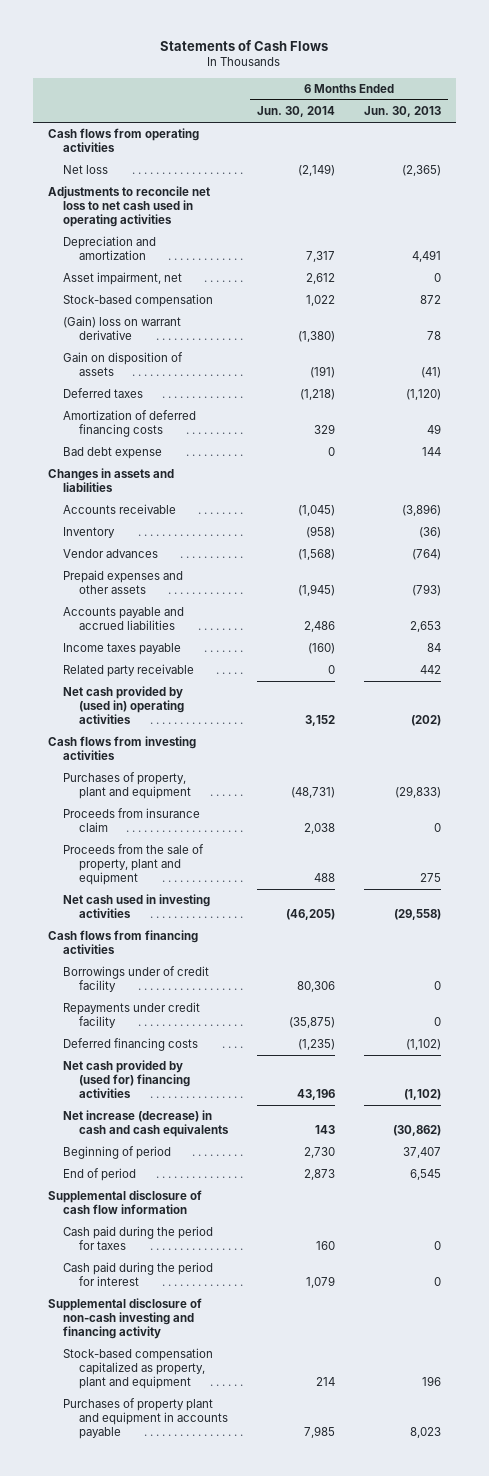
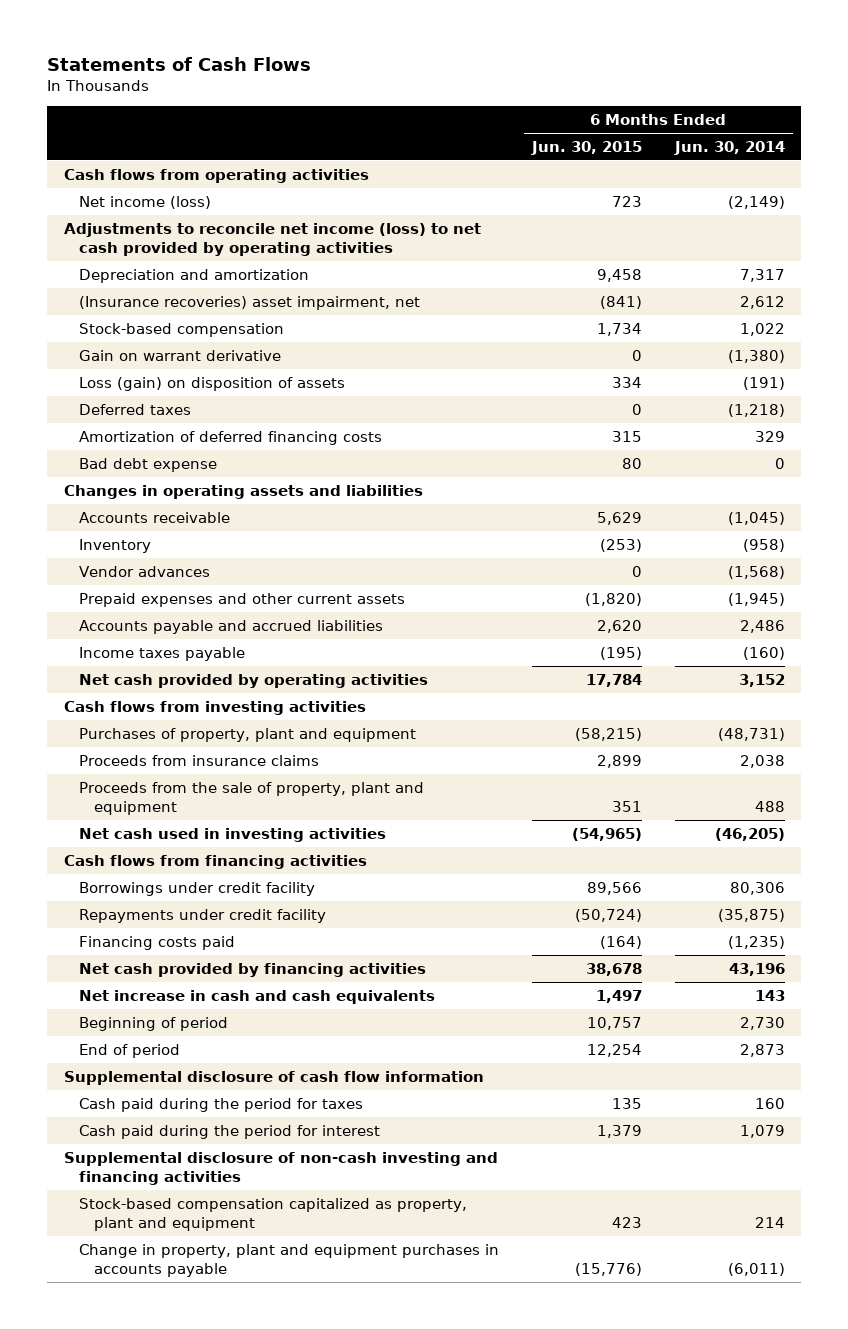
- | 6 Months Ended Jun. 30, 2014 | 6 Months Ended Jun. 30, 2013
+ | 6 Months Ended Jun. 30, 2015 | 6 Months Ended Jun. 30, 2014
- Net loss | (2,149) | (2,365)
- Adjustments to reconcile net loss to net cash used in operating activities
+ Net income (loss) | 723 | (2,149)
+ Adjustments to reconcile net income (loss) to net cash provided by operating activities
- Asset impairment, net | 2,612 | 0
+ (Insurance recoveries) asset impairment, net | (841) | 2,612
- (Gain) loss on warrant derivative | (1,380) | 78
- Gain on disposition of assets | (191) | (41)
+ Gain on warrant derivative | 0 | (1,380)
+ Loss (gain) on disposition of assets | 334 | (191)
- Changes in assets and liabilities
+ Changes in operating assets and liabilities
- Prepaid expenses and other assets | (1,945) | (793)
+ Prepaid expenses and other current assets | (1,820) | (1,945)
- Related party receivable | 0 | 442
- Net cash provided by (used in) operating activities | 3,152 | (202)
+ Net cash provided by operating activities | 17,784 | 3,152
- Proceeds from insurance claim | 2,038 | 0
+ Proceeds from insurance claims | 2,899 | 2,038
- Borrowings under of credit facility | 80,306 | 0
+ Borrowings under credit facility | 89,566 | 80,306
- Deferred financing costs | (1,235) | (1,102)
- Net cash provided by (used for) financing activities | 43,196 | (1,102)
- Net increase (decrease) in cash and cash equivalents | 143 | (30,862)
+ Financing costs paid | (164) | (1,235)
+ Net cash provided by financing activities | 38,678 | 43,196
+ Net increase in cash and cash equivalents | 1,497 | 143
- Supplemental disclosure of non-cash investing and financing activity
+ Supplemental disclosure of non-cash investing and financing activities
- Purchases of property plant and equipment in accounts payable | 7,985 | 8,023
+ Change in property, plant and equipment purchases in accounts payable | (15,776) | (6,011)

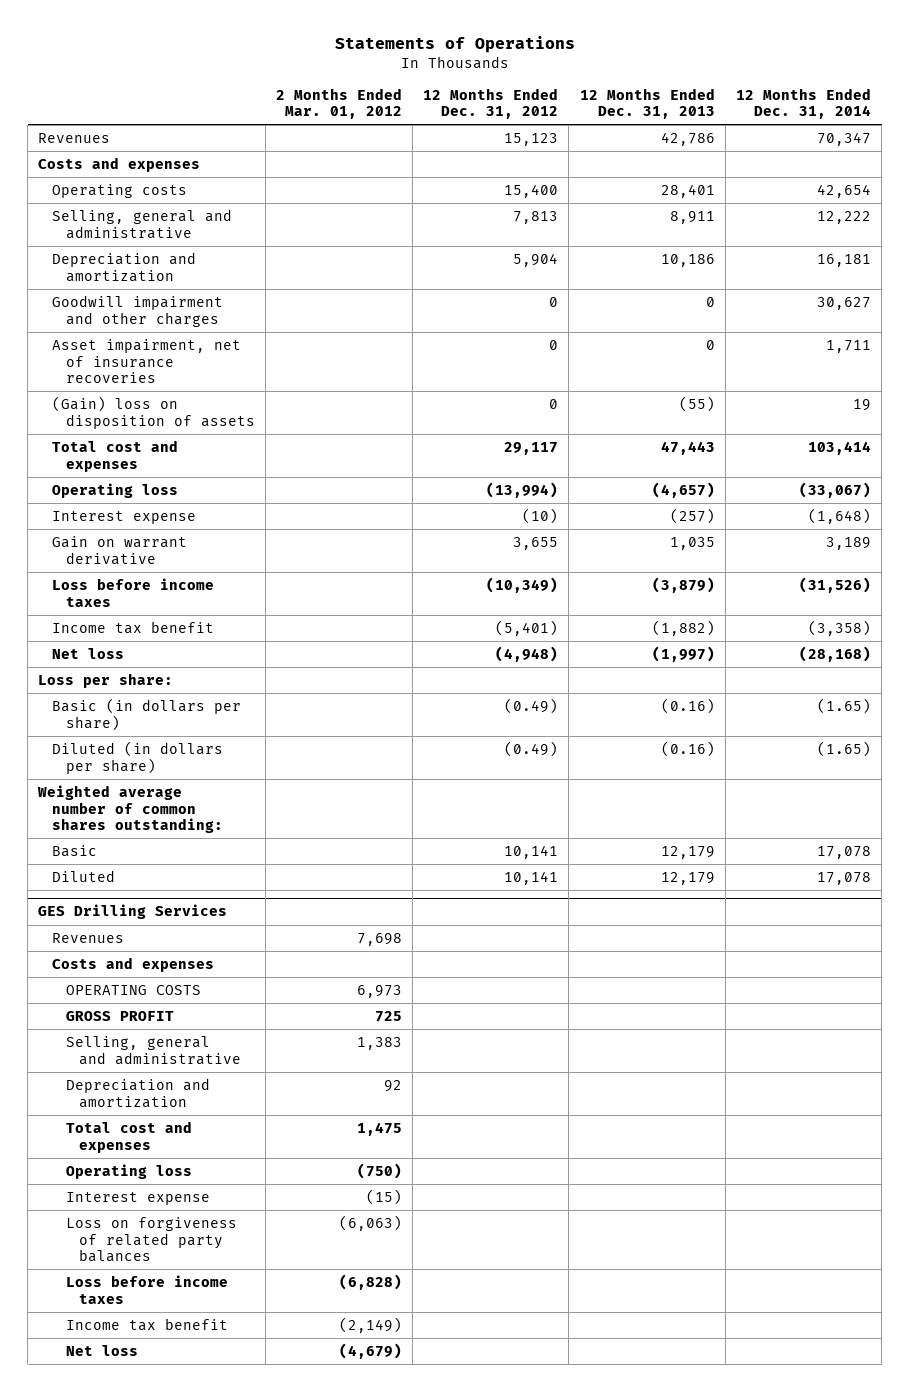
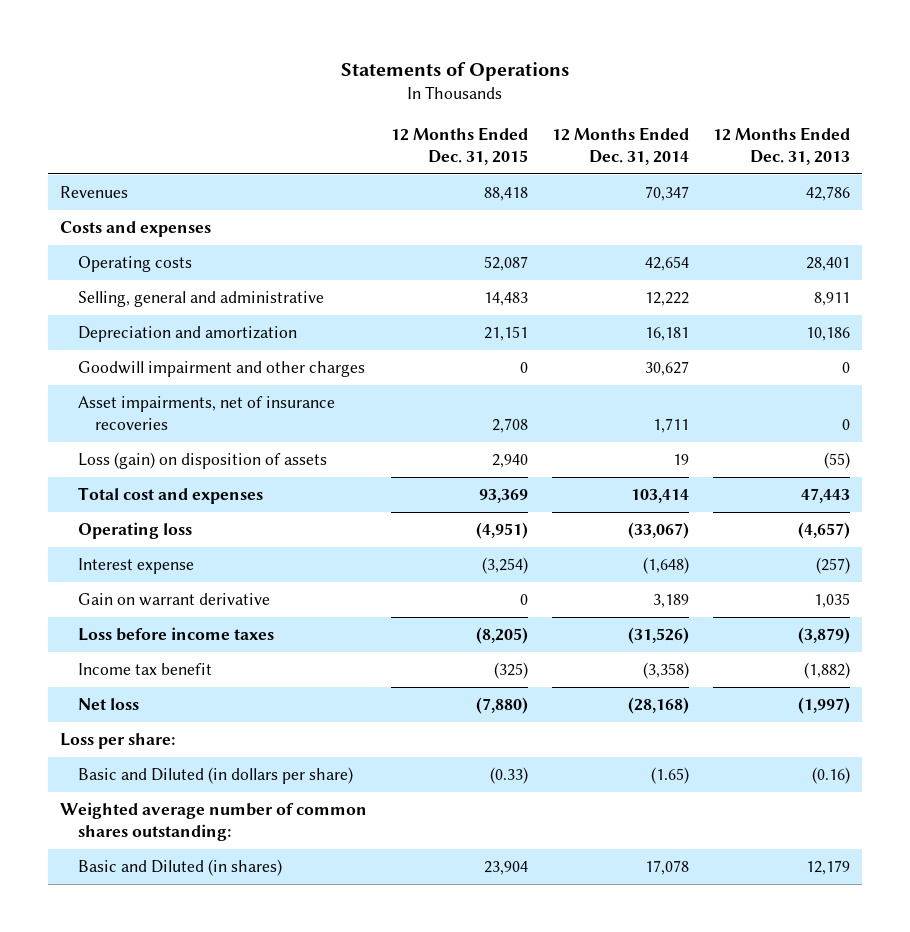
- | 2 Months Ended Mar. 01, 2012 | 12 Months Ended Dec. 31, 2012 | 12 Months Ended Dec. 31, 2013 | 12 Months Ended Dec. 31, 2014
+ | 12 Months Ended Dec. 31, 2015 | 12 Months Ended Dec. 31, 2014 | 12 Months Ended Dec. 31, 2013
- Asset impairment, net of insurance recoveries | | 0 | 0 | 1,711
- (Gain) loss on disposition of assets | | 0 | (55) | 19
+ Asset impairments, net of insurance recoveries | 2,708 | 1,711 | 0
+ Loss (gain) on disposition of assets | 2,940 | 19 | (55)
- Basic (in dollars per share) | | (0.49) | (0.16) | (1.65)
- Diluted (in dollars per share) | | (0.49) | (0.16) | (1.65)
+ Basic and Diluted (in dollars per share) | (0.33) | (1.65) | (0.16)
- Basic | | 10,141 | 12,179 | 17,078
- Diluted | | 10,141 | 12,179 | 17,078
- GES Drilling Services
- Revenues | 7,698 | | |
- Costs and expenses
- OPERATING COSTS | 6,973 | | |
- GROSS PROFIT | 725 | | |
- Selling, general and administrative | 1,383 | | |
- Depreciation and amortization | 92 | | |
- Total cost and expenses | 1,475 | | |
- Operating loss | (750) | | |
- Interest expense | (15) | | |
- Loss on forgiveness of related party balances | (6,063) | | |
- Loss before income taxes | (6,828) | | |
- Income tax benefit | (2,149) | | |
- Net loss | (4,679) | | |
+ Basic and Diluted (in shares) | 23,904 | 17,078 | 12,179

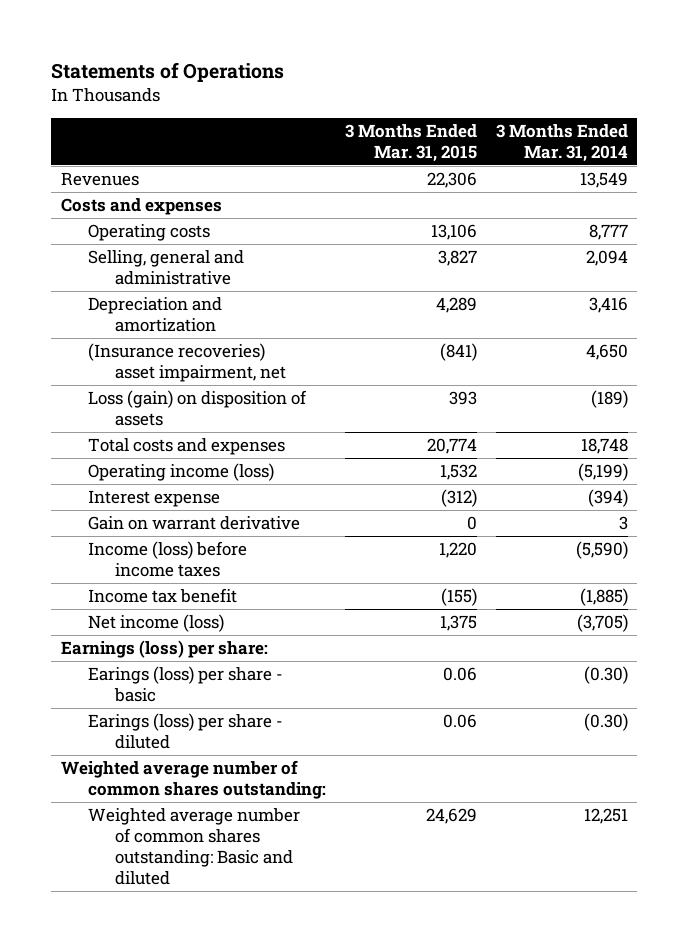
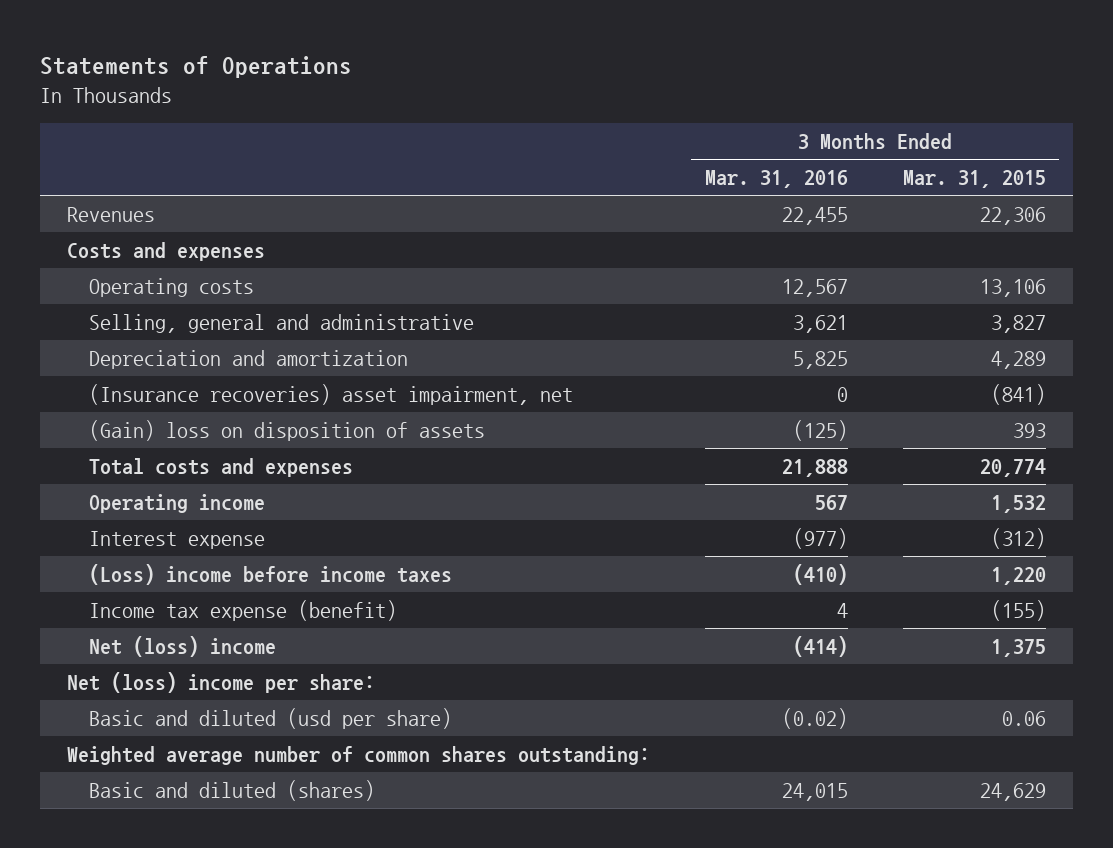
- | 3 Months Ended Mar. 31, 2015 | 3 Months Ended Mar. 31, 2014
+ | 3 Months Ended Mar. 31, 2016 | 3 Months Ended Mar. 31, 2015
- Loss (gain) on disposition of assets | 393 | (189)
+ (Gain) loss on disposition of assets | (125) | 393
- Operating income (loss) | 1,532 | (5,199)
+ Operating income | 567 | 1,532
- Gain on warrant derivative | 0 | 3
- Income (loss) before income taxes | 1,220 | (5,590)
- Income tax benefit | (155) | (1,885)
- Net income (loss) | 1,375 | (3,705)
- Earnings (loss) per share:
- Earings (loss) per share - basic | 0.06 | (0.30)
- Earings (loss) per share - diluted | 0.06 | (0.30)
+ (Loss) income before income taxes | (410) | 1,220
+ Income tax expense (benefit) | 4 | (155)
+ Net (loss) income | (414) | 1,375
+ Net (loss) income per share:
+ Basic and diluted (usd per share) | (0.02) | 0.06
- Weighted average number of common shares outstanding: Basic and diluted | 24,629 | 12,251
+ Basic and diluted (shares) | 24,015 | 24,629

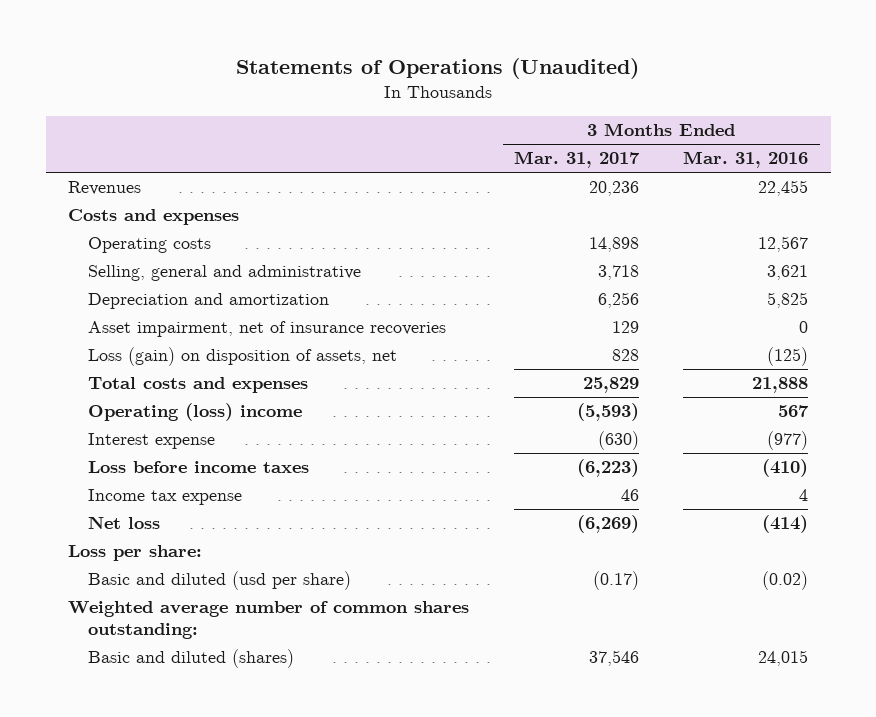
- Statements of Operations
+ Statements of Operations (Unaudited)
- | 3 Months Ended Mar. 31, 2016 | 3 Months Ended Mar. 31, 2015
+ | 3 Months Ended Mar. 31, 2017 | 3 Months Ended Mar. 31, 2016
- (Insurance recoveries) asset impairment, net | 0 | (841)
- (Gain) loss on disposition of assets | (125) | 393
+ Asset impairment, net of insurance recoveries | 129 | 0
+ Loss (gain) on disposition of assets, net | 828 | (125)
- Operating income | 567 | 1,532
+ Operating (loss) income | (5,593) | 567
- (Loss) income before income taxes | (410) | 1,220
- Income tax expense (benefit) | 4 | (155)
- Net (loss) income | (414) | 1,375
- Net (loss) income per share:
+ Loss before income taxes | (6,223) | (410)
+ Income tax expense | 46 | 4
+ Net loss | (6,269) | (414)
+ Loss per share:

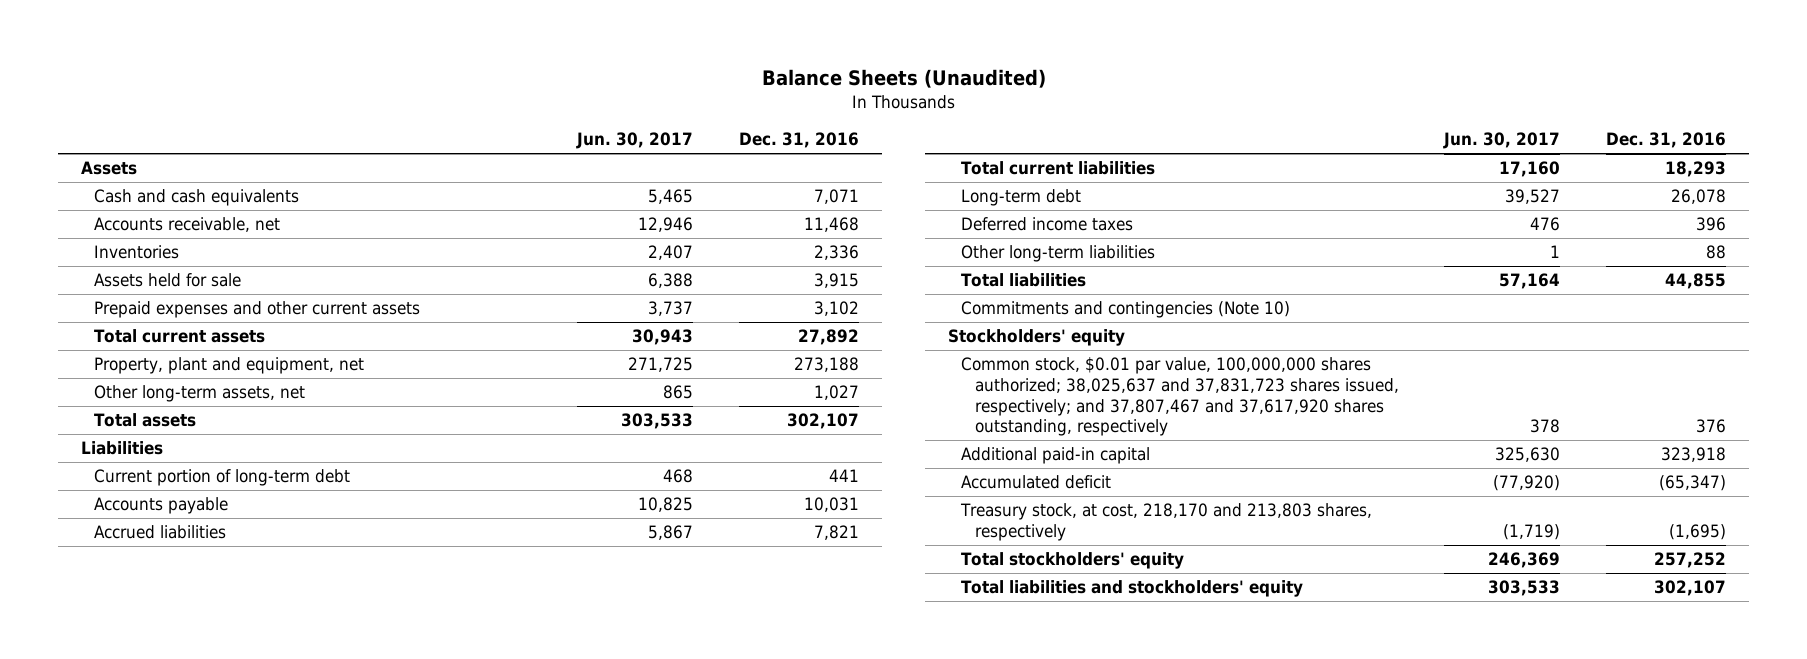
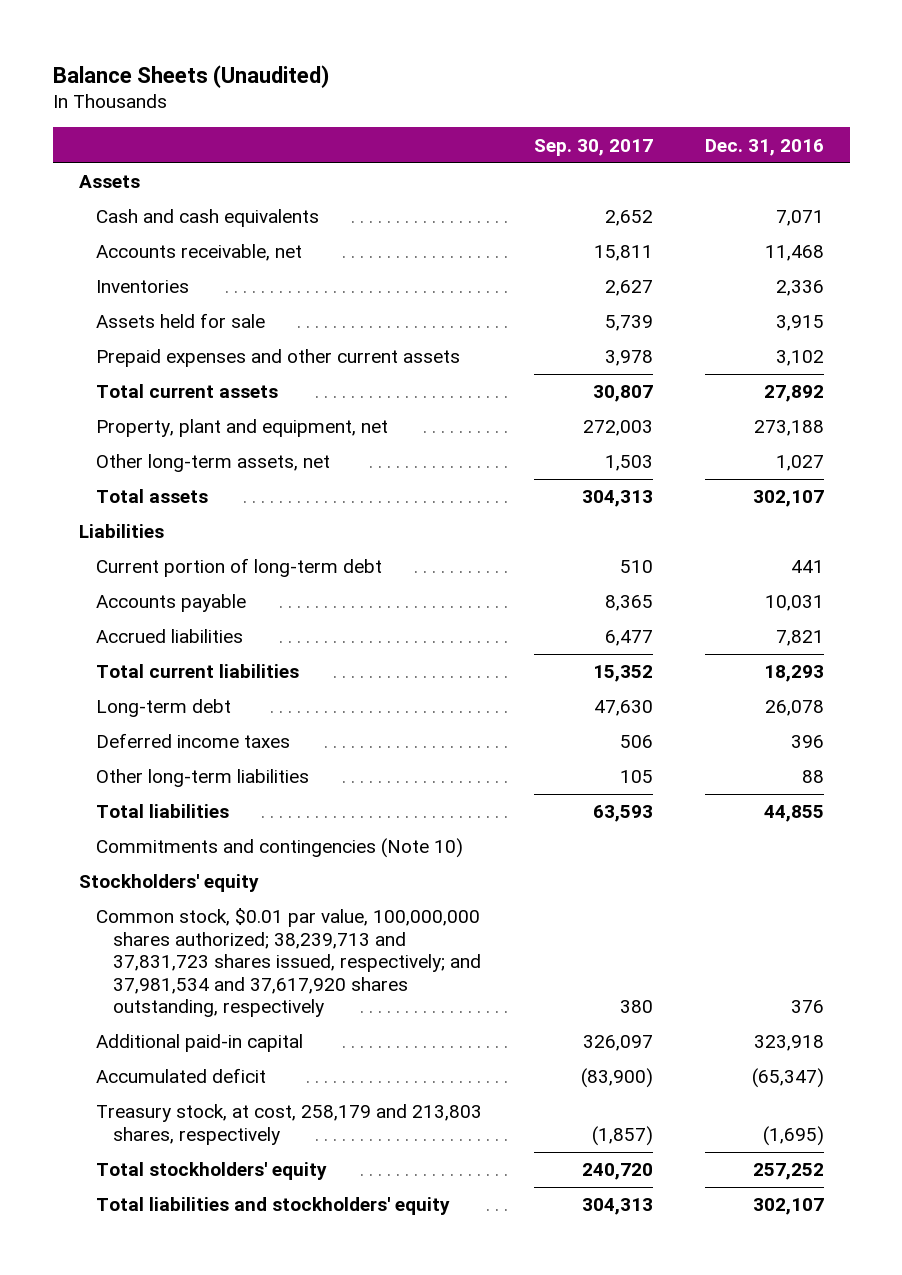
- | Jun. 30, 2017 | Dec. 31, 2016
+ | Sep. 30, 2017 | Dec. 31, 2016
- Common stock, $0.01 par value, 100,000,000 shares authorized; 38,025,637 and 37,831,723 shares issued, respectively; and 37,807,467 and 37,617,920 shares outstanding, respectively | 378 | 376
+ Common stock, $0.01 par value, 100,000,000 shares authorized; 38,239,713 and 37,831,723 shares issued, respectively; and 37,981,534 and 37,617,920 shares outstanding, respectively | 380 | 376
- Treasury stock, at cost, 218,170 and 213,803 shares, respectively | (1,719) | (1,695)
+ Treasury stock, at cost, 258,179 and 213,803 shares, respectively | (1,857) | (1,695)

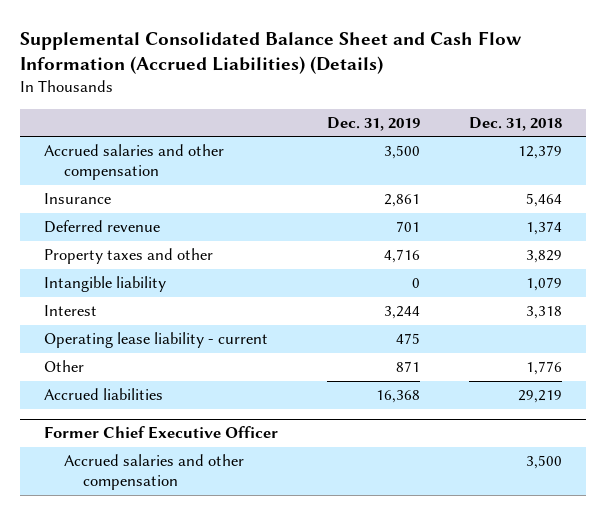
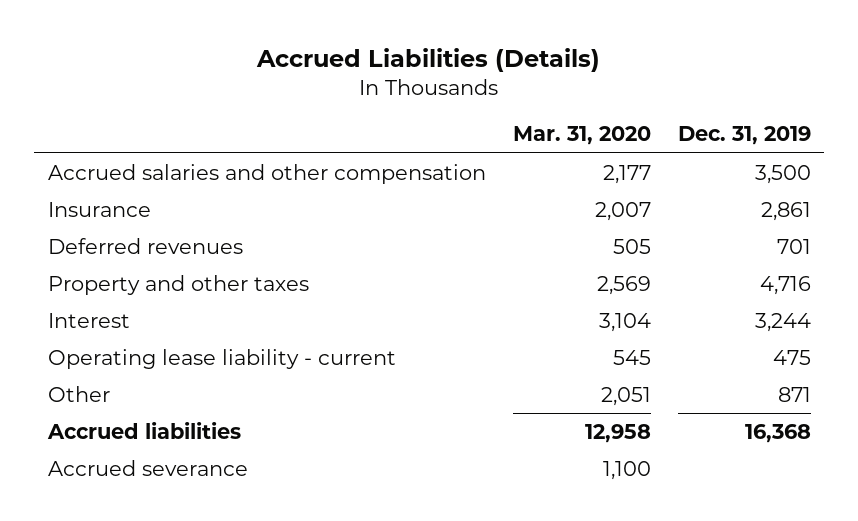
- Supplemental Consolidated Balance Sheet and Cash Flow Information (Accrued Liabilities) (Details)
+ Accrued Liabilities (Details)
- | Dec. 31, 2019 | Dec. 31, 2018
+ | Mar. 31, 2020 | Dec. 31, 2019
- Deferred revenue | 701 | 1,374
- Property taxes and other | 4,716 | 3,829
- Intangible liability | 0 | 1,079
+ Deferred revenues | 505 | 701
+ Property and other taxes | 2,569 | 4,716
- Former Chief Executive Officer
- Accrued salaries and other compensation | | 3,500
+ Accrued severance | 1,100 |

